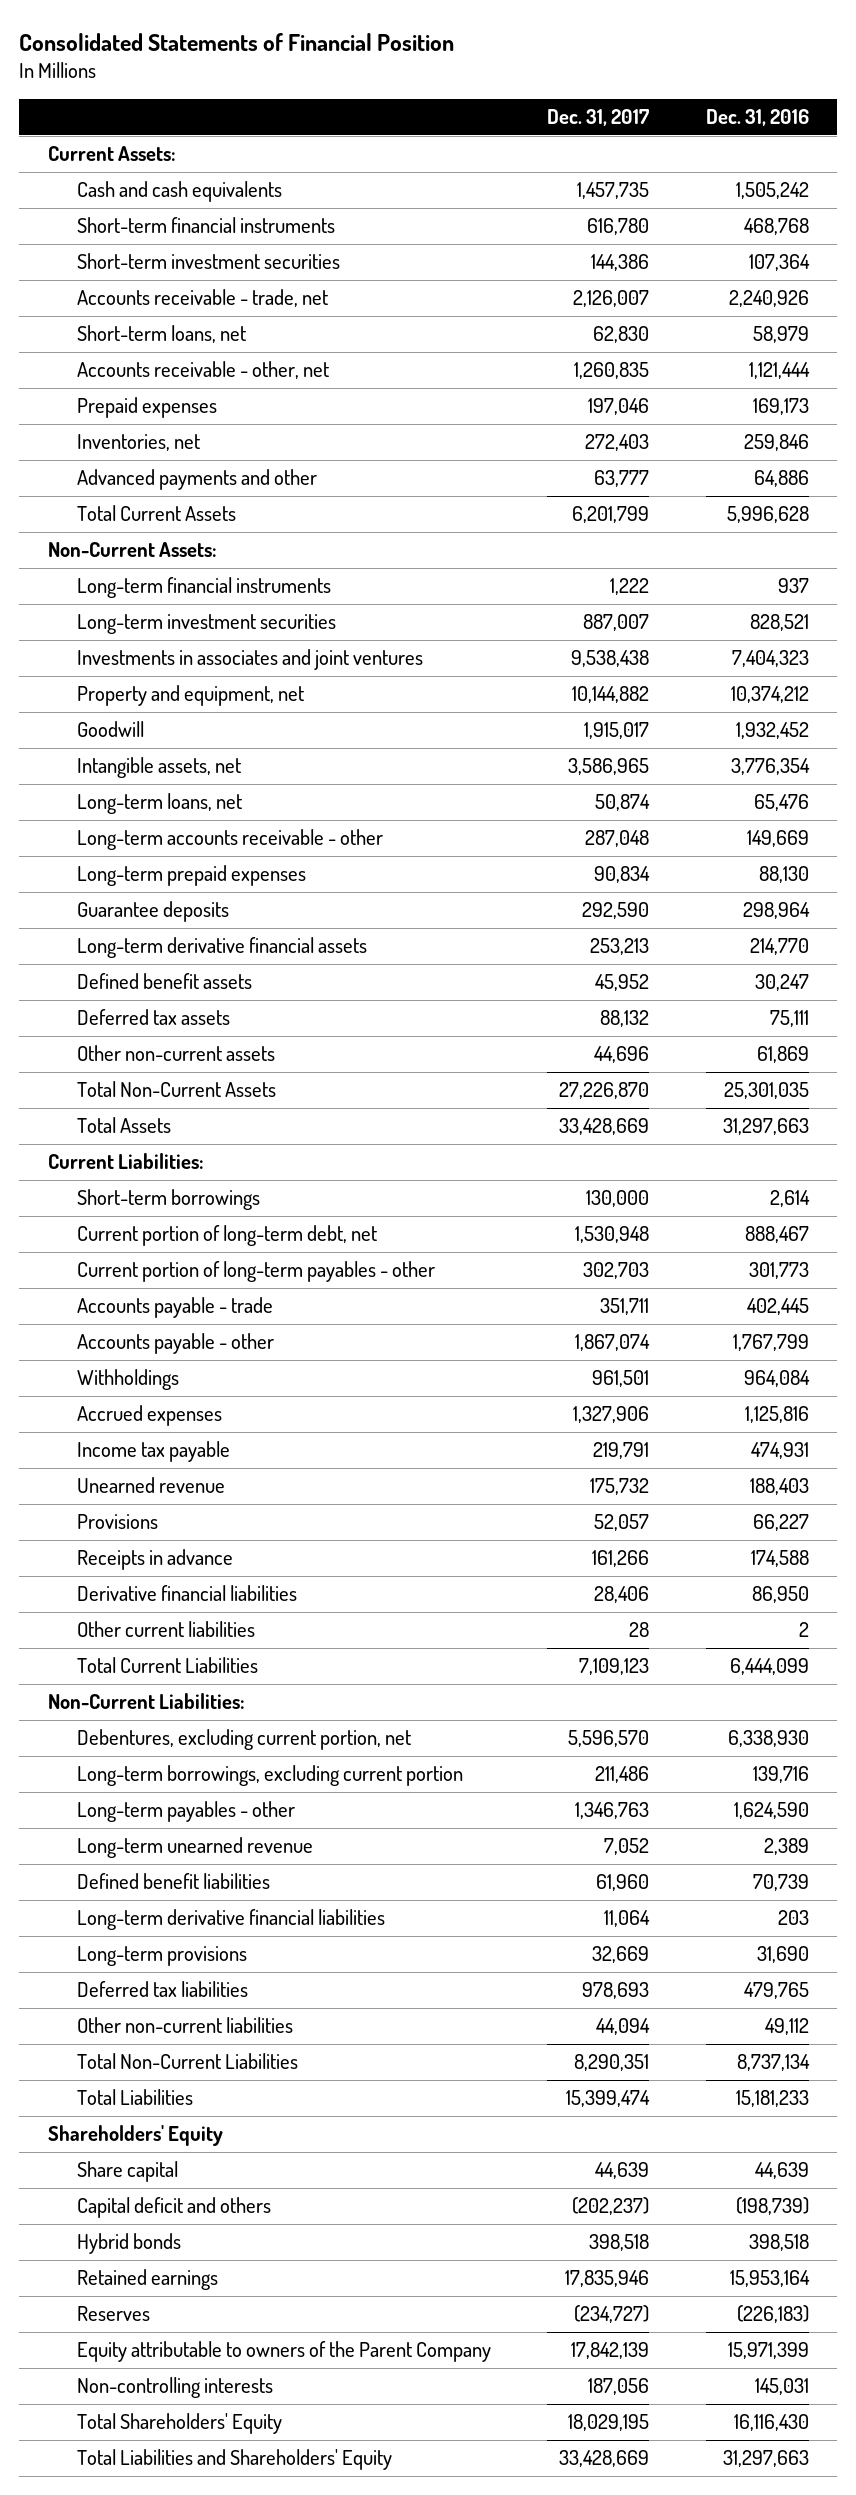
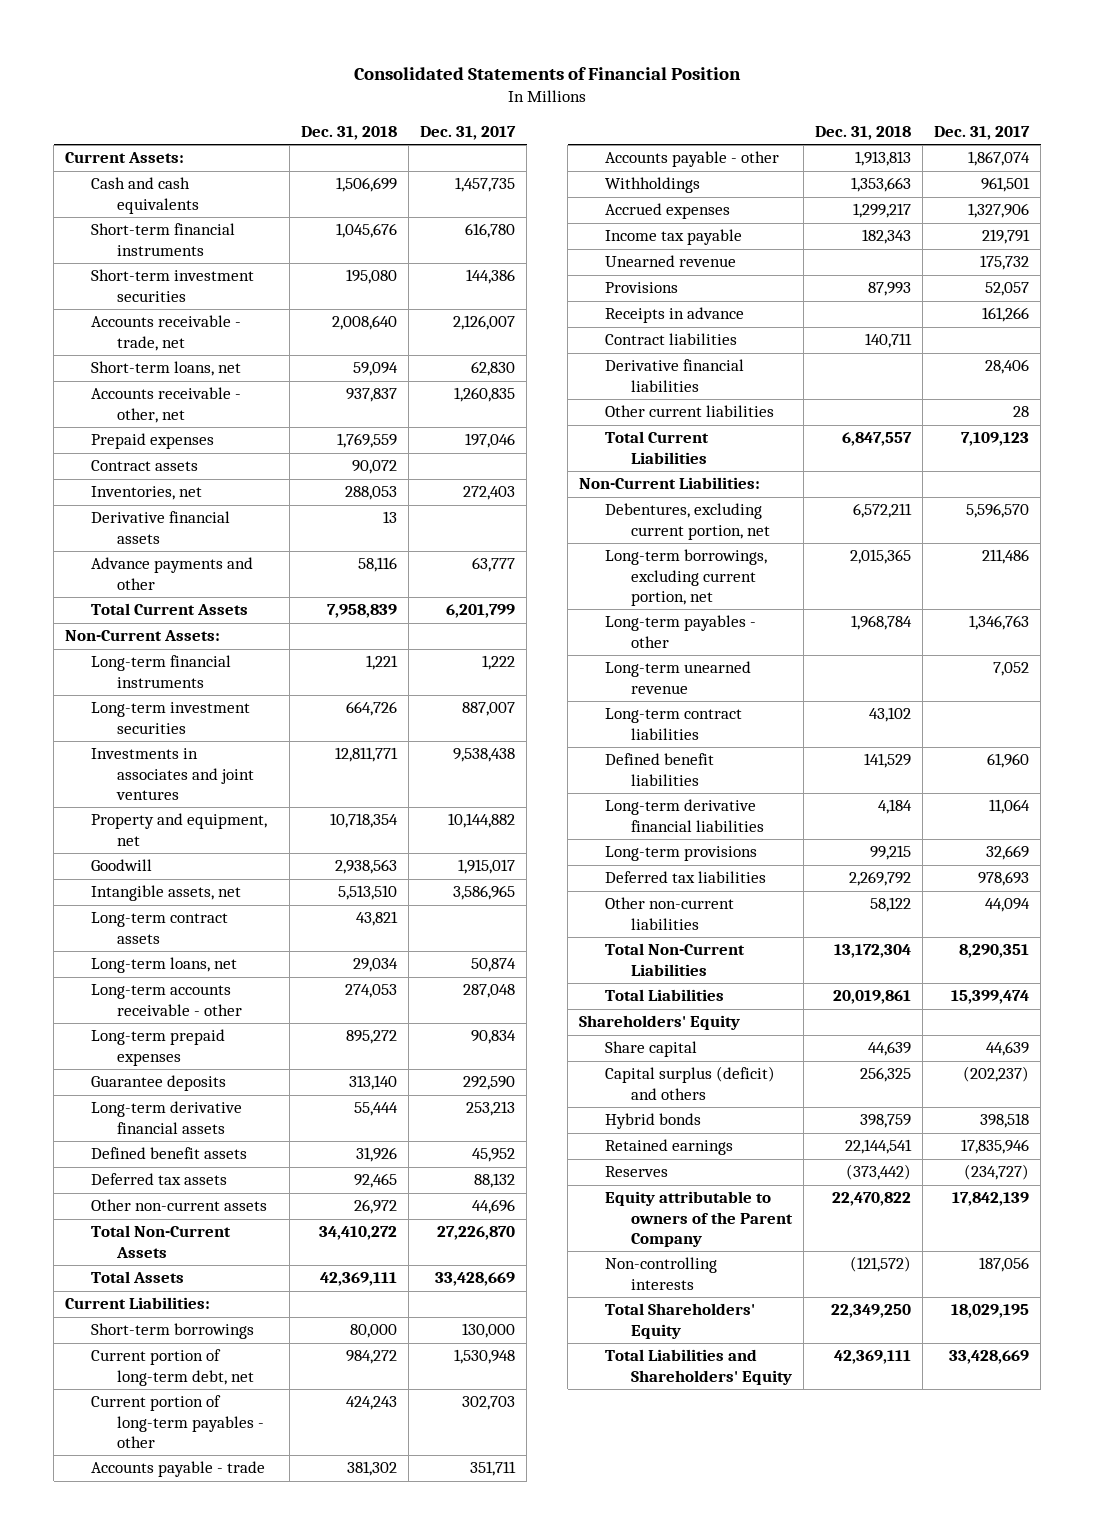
- | Dec. 31, 2017 | Dec. 31, 2016
+ | Dec. 31, 2018 | Dec. 31, 2017
+ Contract assets | 90,072 |
- Advanced payments and other | 63,777 | 64,886
+ Derivative financial assets | 13 |
+ Advance payments and other | 58,116 | 63,777
+ Long-term contract assets | 43,821 |
+ Contract liabilities | 140,711 |
- Long-term borrowings, excluding current portion | 211,486 | 139,716
+ Long-term borrowings, excluding current portion, net | 2,015,365 | 211,486
+ Long-term contract liabilities | 43,102 |
- Capital deficit and others | (202,237) | (198,739)
+ Capital surplus (deficit) and others | 256,325 | (202,237)

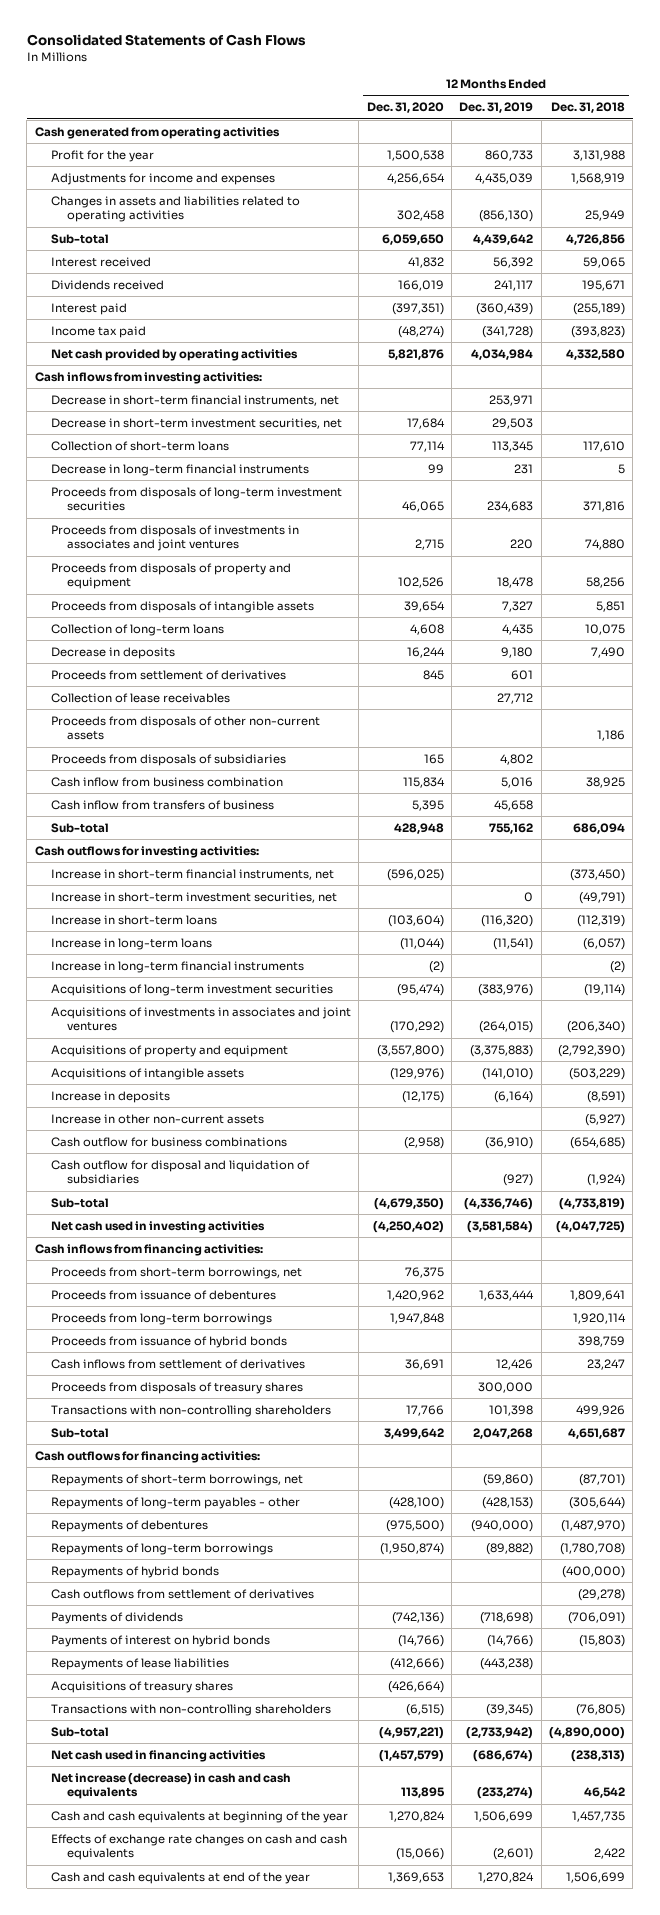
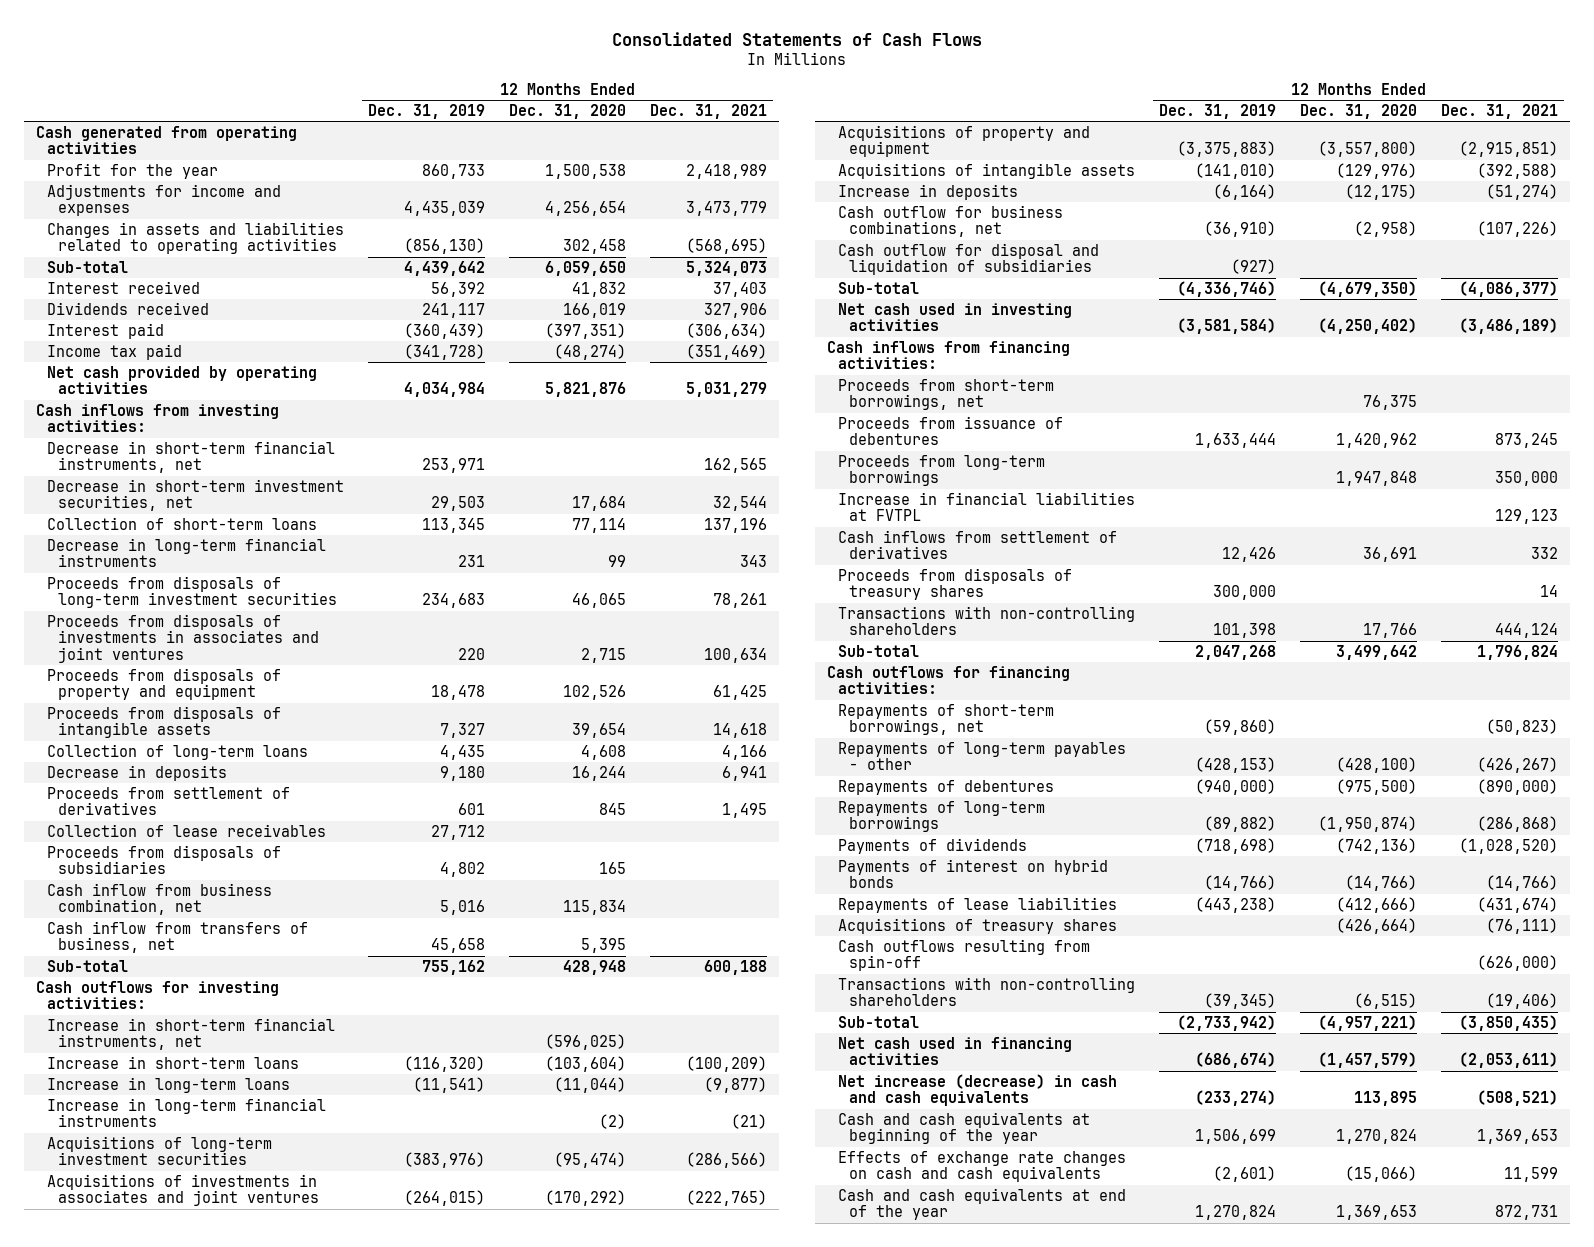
- | 12 Months Ended Dec. 31, 2020 | 12 Months Ended Dec. 31, 2019 | 12 Months Ended Dec. 31, 2018
+ | 12 Months Ended Dec. 31, 2019 | 12 Months Ended Dec. 31, 2020 | 12 Months Ended Dec. 31, 2021
- Proceeds from disposals of other non-current assets | | | 1,186
- Cash inflow from business combination | 115,834 | 5,016 | 38,925
- Cash inflow from transfers of business | 5,395 | 45,658 |
+ Cash inflow from business combination, net | 5,016 | 115,834 |
+ Cash inflow from transfers of business, net | 45,658 | 5,395 |
- Increase in short-term investment securities, net | | 0 | (49,791)
- Increase in other non-current assets | | | (5,927)
- Cash outflow for business combinations | (2,958) | (36,910) | (654,685)
+ Cash outflow for business combinations, net | (36,910) | (2,958) | (107,226)
- Proceeds from issuance of hybrid bonds | | | 398,759
+ Increase in financial liabilities at FVTPL | | | 129,123
- Repayments of hybrid bonds | | | (400,000)
- Cash outflows from settlement of derivatives | | | (29,278)
+ Cash outflows resulting from spin-off | | | (626,000)

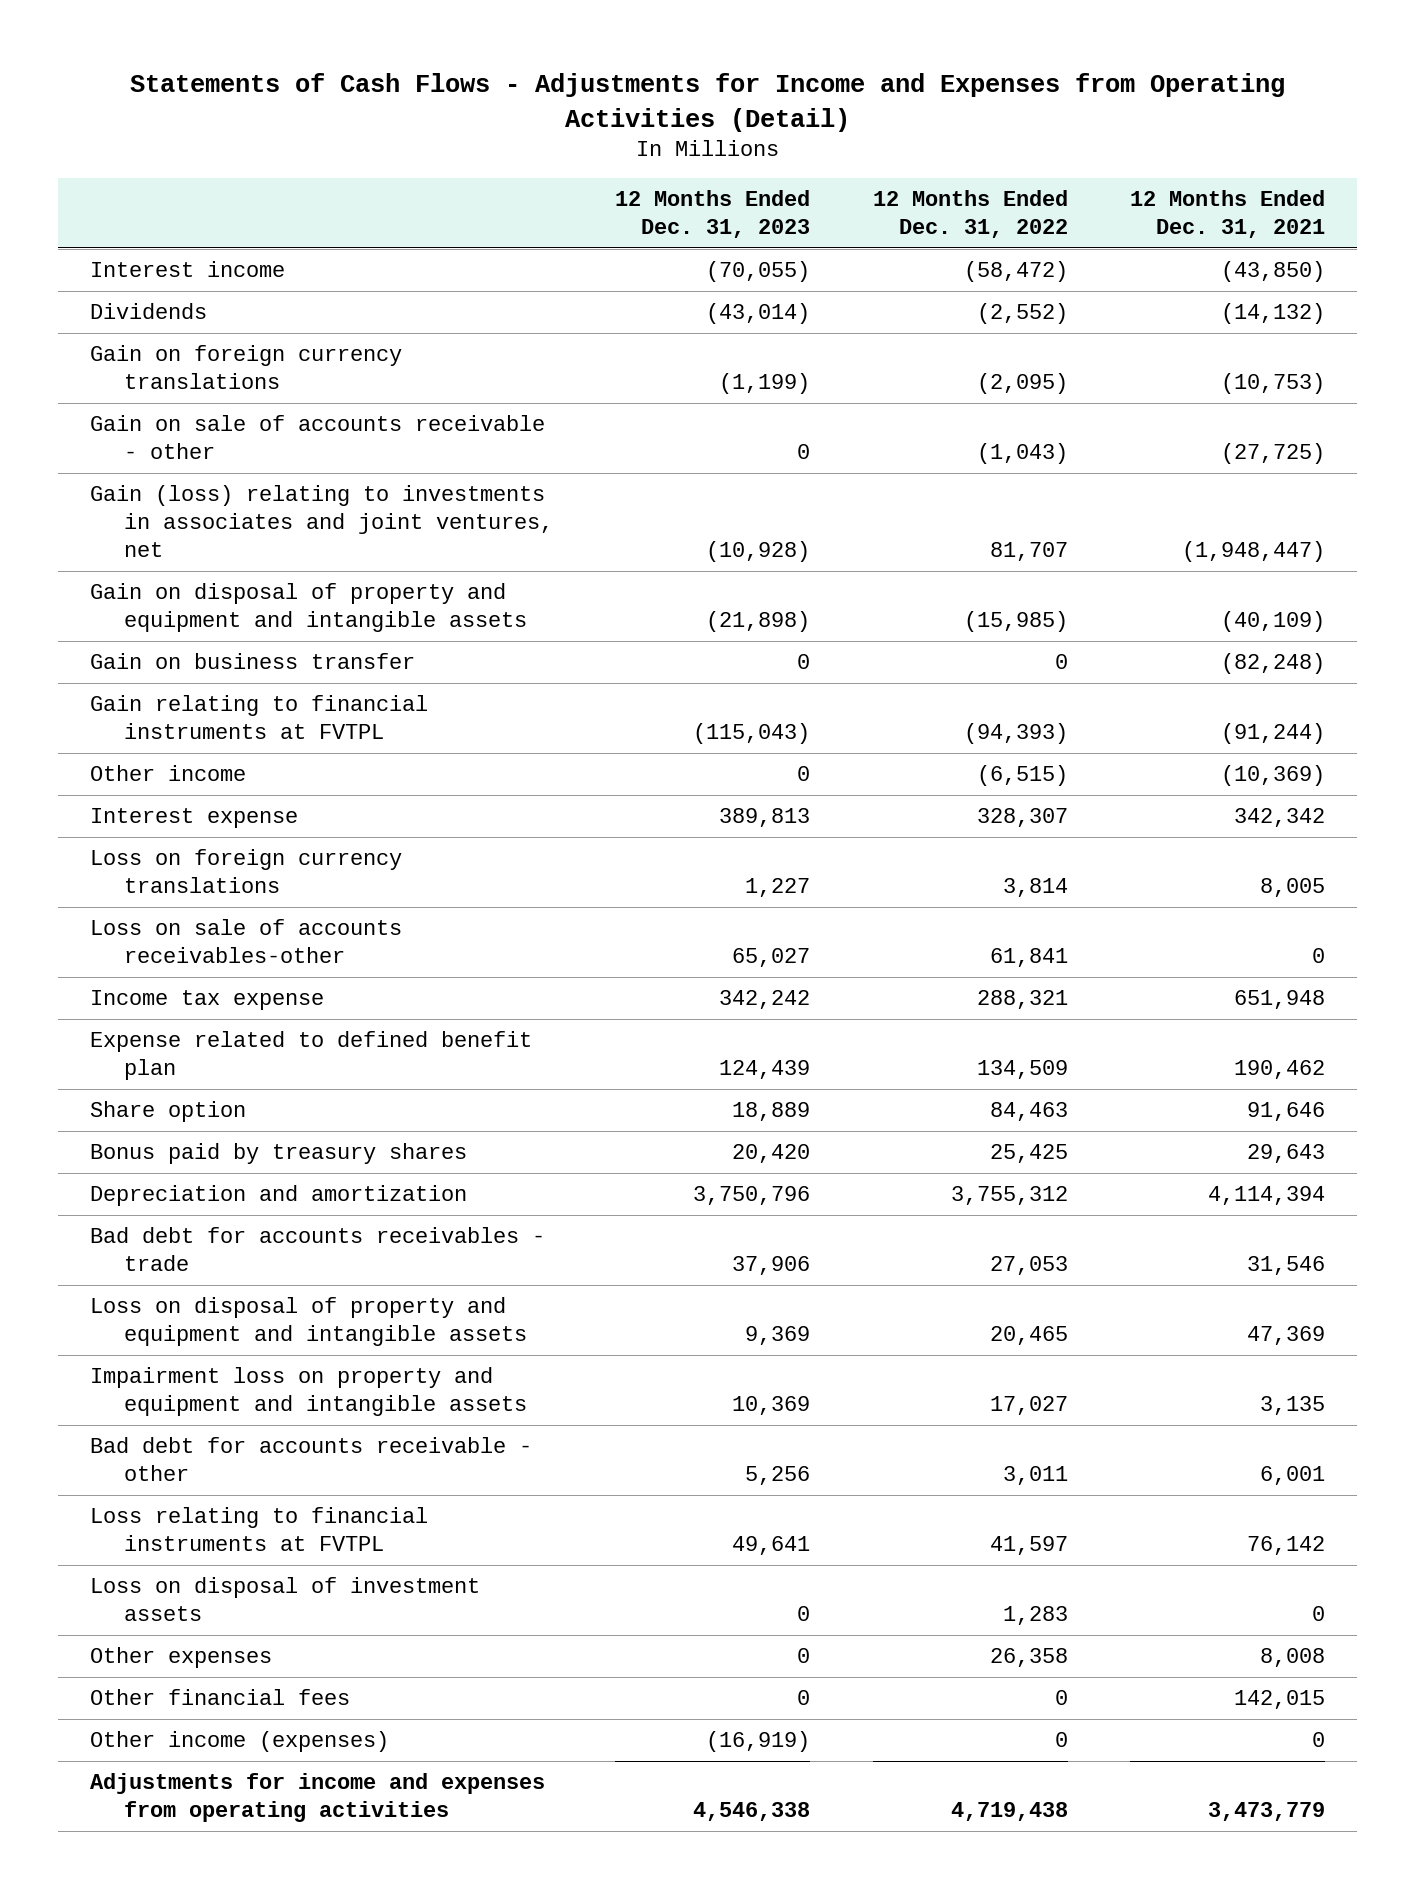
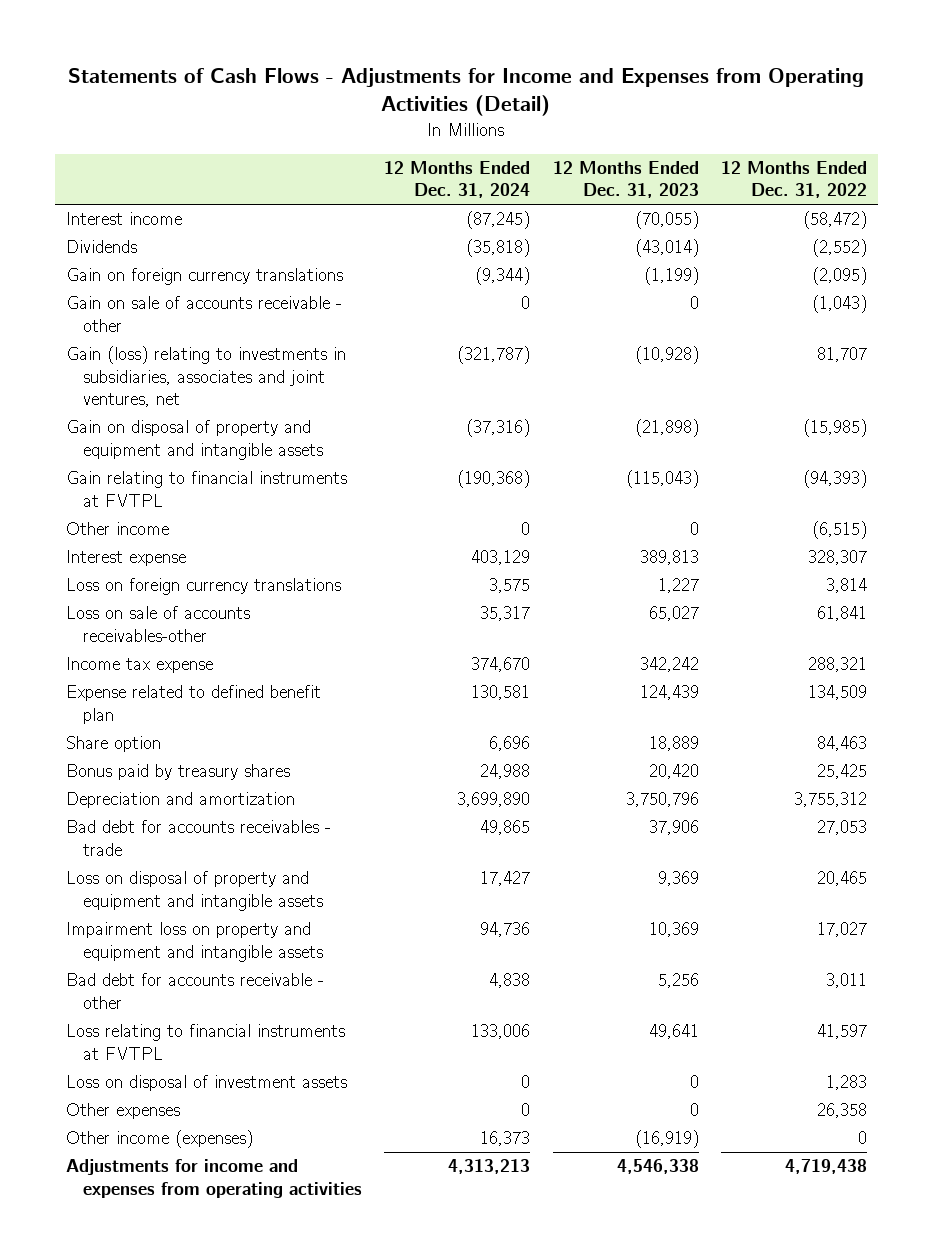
- | 12 Months Ended Dec. 31, 2023 | 12 Months Ended Dec. 31, 2022 | 12 Months Ended Dec. 31, 2021
+ | 12 Months Ended Dec. 31, 2024 | 12 Months Ended Dec. 31, 2023 | 12 Months Ended Dec. 31, 2022
- Gain (loss) relating to investments in associates and joint ventures, net | (10,928) | 81,707 | (1,948,447)
+ Gain (loss) relating to investments in subsidiaries, associates and joint ventures, net | (321,787) | (10,928) | 81,707
- Gain on business transfer | 0 | 0 | (82,248)
- Other financial fees | 0 | 0 | 142,015

